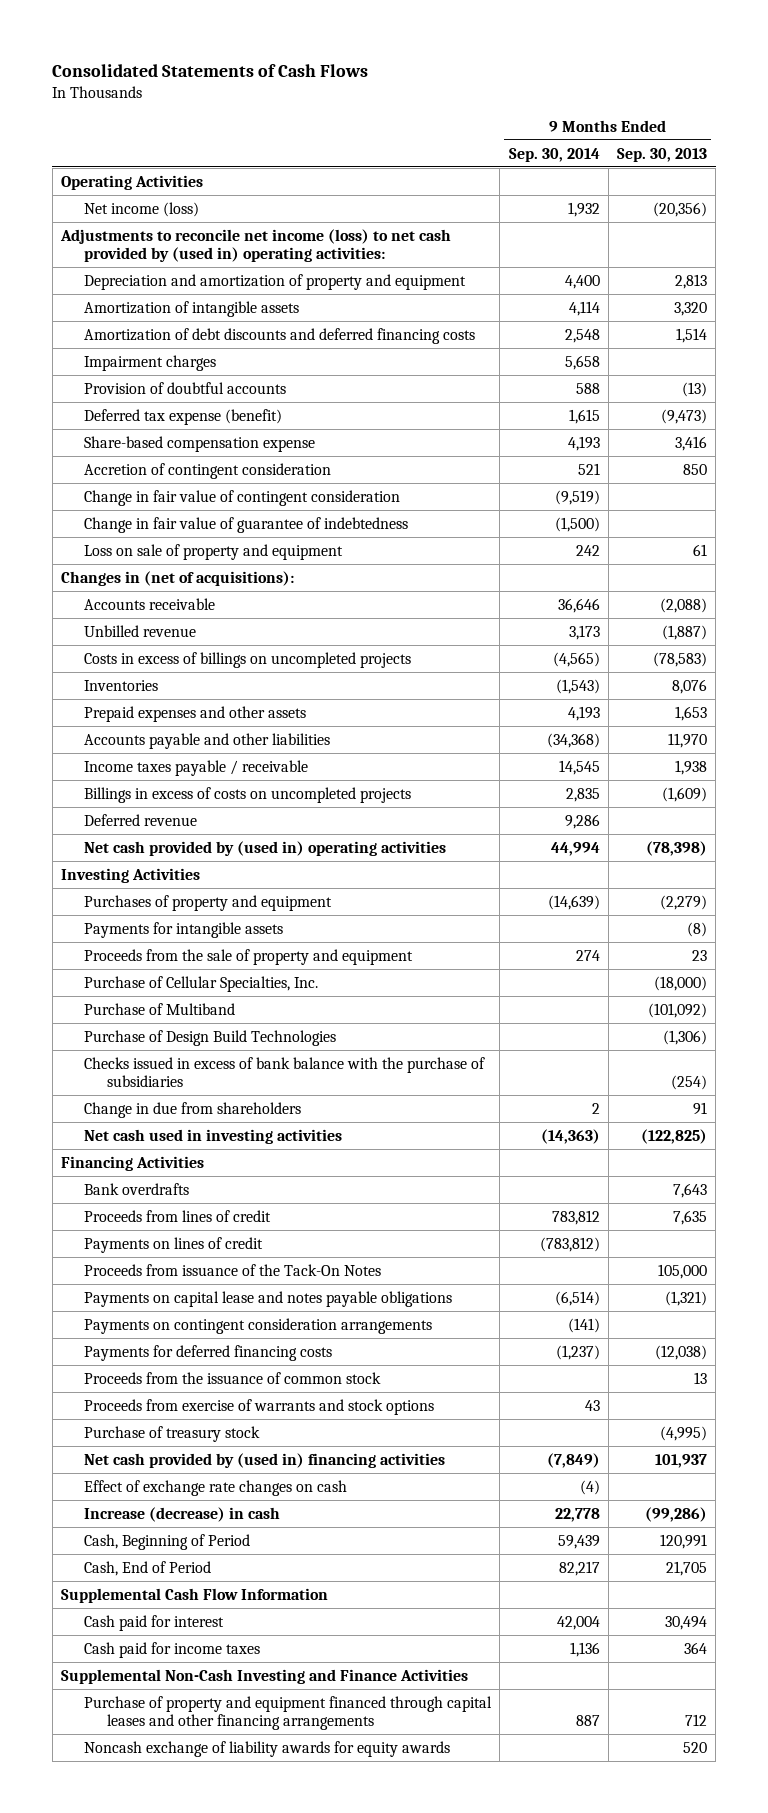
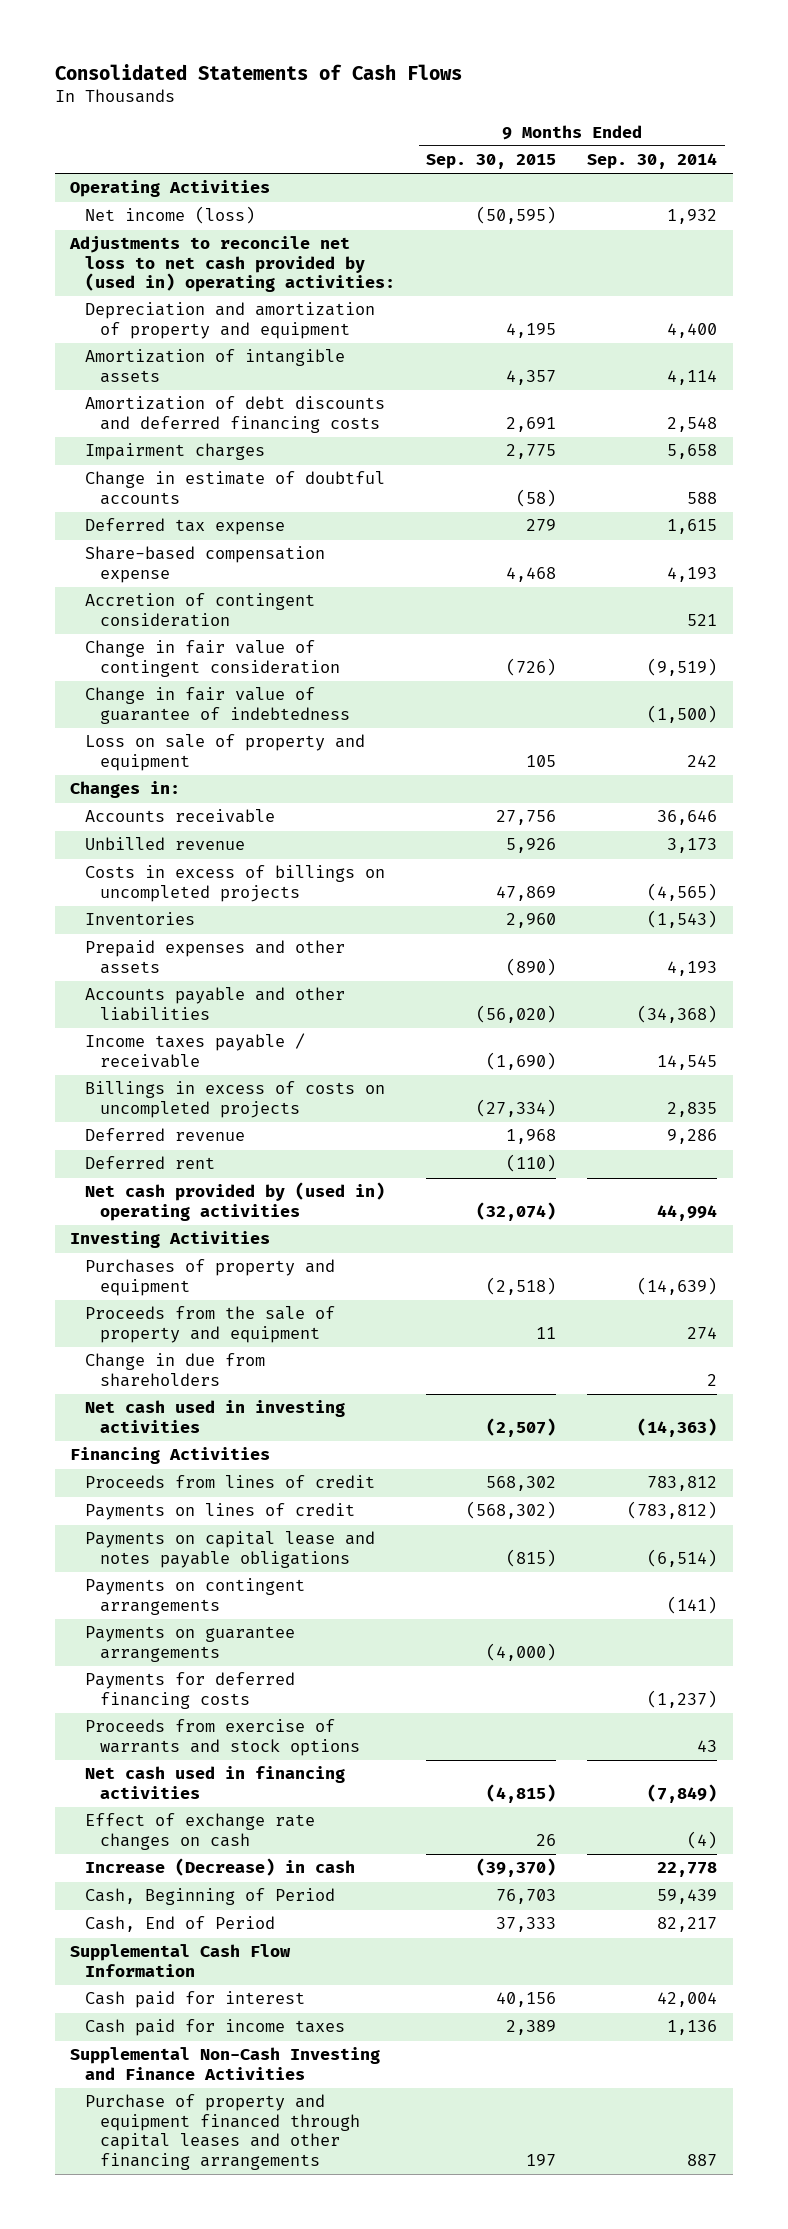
- | 9 Months Ended Sep. 30, 2014 | 9 Months Ended Sep. 30, 2013
+ | 9 Months Ended Sep. 30, 2015 | 9 Months Ended Sep. 30, 2014
- Adjustments to reconcile net income (loss) to net cash provided by (used in) operating activities:
+ Adjustments to reconcile net loss to net cash provided by (used in) operating activities:
- Provision of doubtful accounts | 588 | (13)
- Deferred tax expense (benefit) | 1,615 | (9,473)
+ Change in estimate of doubtful accounts | (58) | 588
+ Deferred tax expense | 279 | 1,615
- Changes in (net of acquisitions):
+ Changes in:
+ Deferred rent | (110) |
- Payments for intangible assets | | (8)
- Purchase of Cellular Specialties, Inc. | | (18,000)
- Purchase of Multiband | | (101,092)
- Purchase of Design Build Technologies | | (1,306)
- Checks issued in excess of bank balance with the purchase of subsidiaries | | (254)
- Bank overdrafts | | 7,643
- Proceeds from issuance of the Tack-On Notes | | 105,000
- Payments on contingent consideration arrangements | (141) |
+ Payments on contingent arrangements | | (141)
+ Payments on guarantee arrangements | (4,000) |
- Proceeds from the issuance of common stock | | 13
- Purchase of treasury stock | | (4,995)
- Net cash provided by (used in) financing activities | (7,849) | 101,937
+ Net cash used in financing activities | (4,815) | (7,849)
- Increase (decrease) in cash | 22,778 | (99,286)
+ Increase (Decrease) in cash | (39,370) | 22,778
- Noncash exchange of liability awards for equity awards | | 520

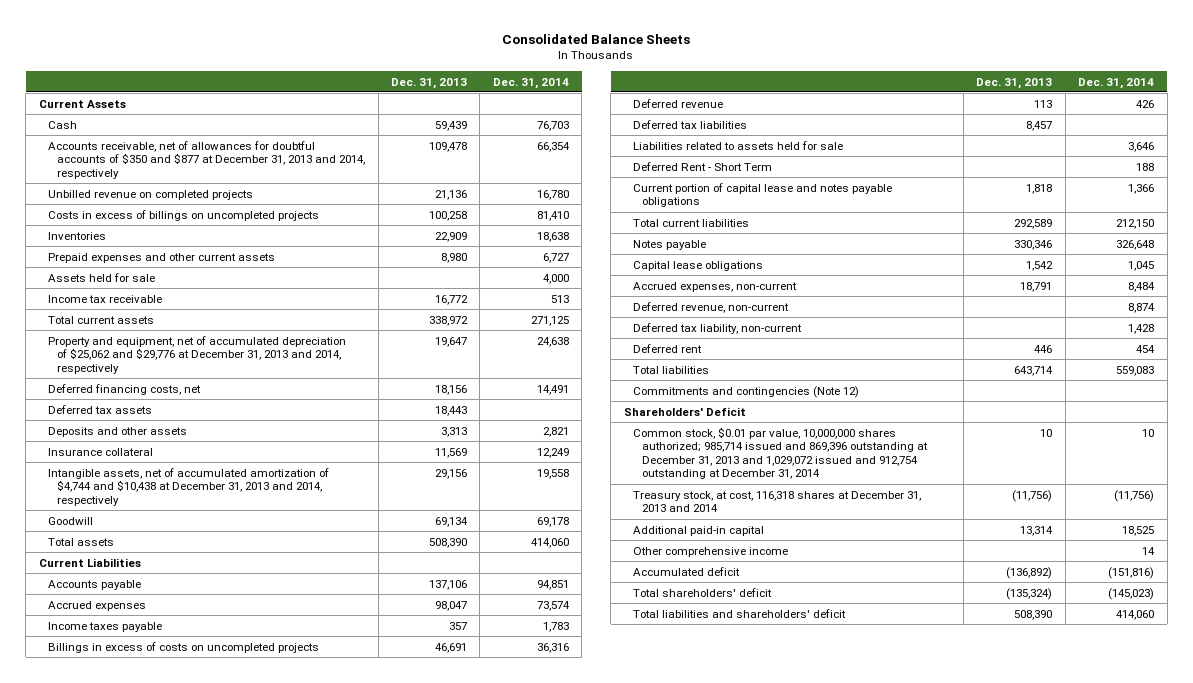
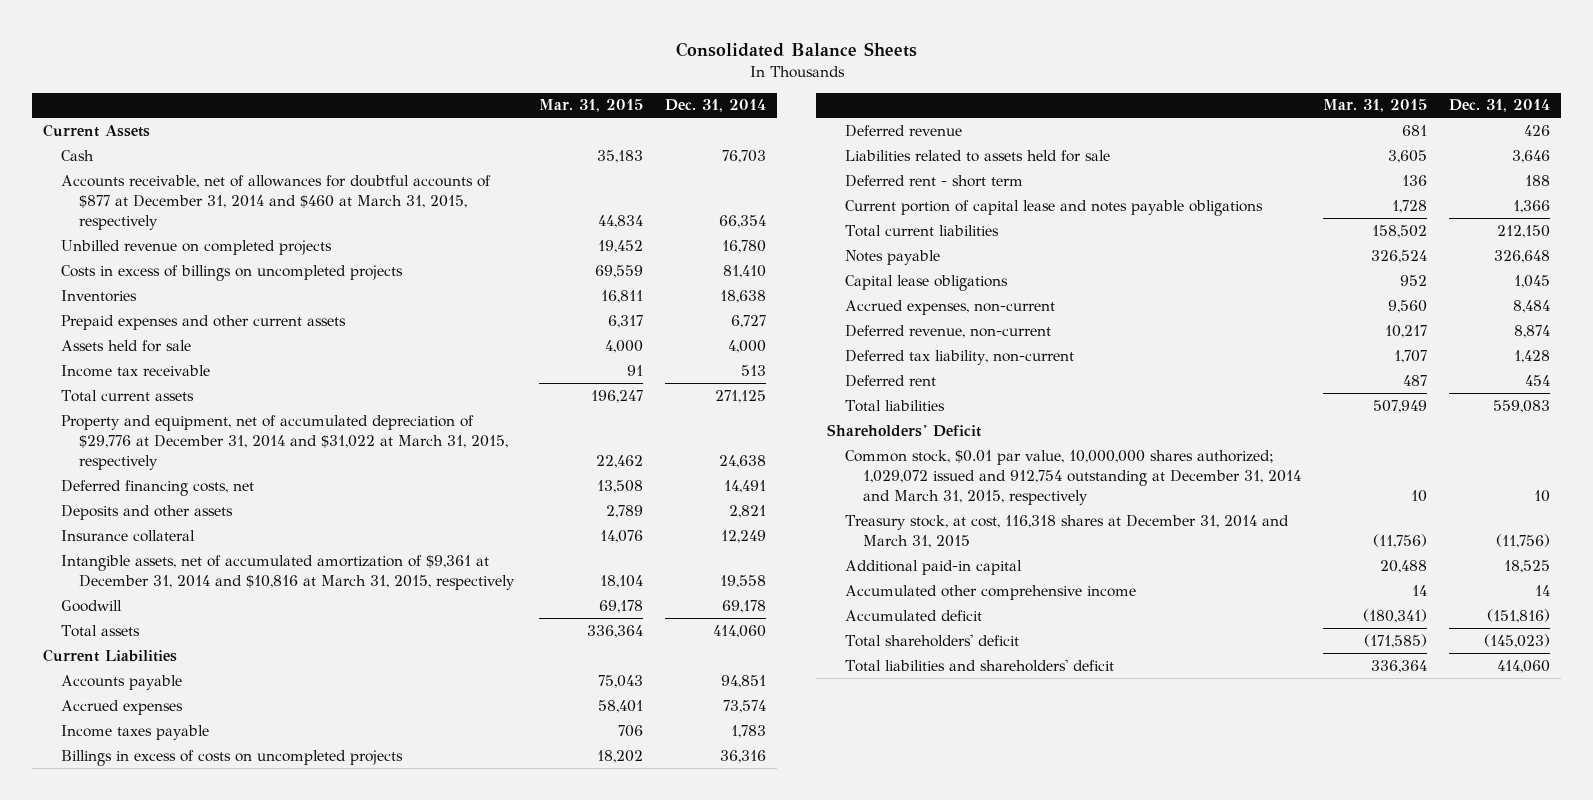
- | Dec. 31, 2013 | Dec. 31, 2014
+ | Mar. 31, 2015 | Dec. 31, 2014
- Accounts receivable, net of allowances for doubtful accounts of $350 and $877 at December 31, 2013 and 2014, respectively | 109,478 | 66,354
+ Accounts receivable, net of allowances for doubtful accounts of $877 at December 31, 2014 and $460 at March 31, 2015, respectively | 44,834 | 66,354
- Property and equipment, net of accumulated depreciation of $25,062 and $29,776 at December 31, 2013 and 2014, respectively | 19,647 | 24,638
+ Property and equipment, net of accumulated depreciation of $29,776 at December 31, 2014 and $31,022 at March 31, 2015, respectively | 22,462 | 24,638
- Deferred tax assets | 18,443 |
- Intangible assets, net of accumulated amortization of $4,744 and $10,438 at December 31, 2013 and 2014, respectively | 29,156 | 19,558
+ Intangible assets, net of accumulated amortization of $9,361 at December 31, 2014 and $10,816 at March 31, 2015, respectively | 18,104 | 19,558
- Deferred tax liabilities | 8,457 |
- Deferred Rent - Short Term | | 188
+ Deferred rent - short term | 136 | 188
- Commitments and contingencies (Note 12)
- Common stock, $0.01 par value, 10,000,000 shares authorized; 985,714 issued and 869,396 outstanding at December 31, 2013 and 1,029,072 issued and 912,754 outstanding at December 31, 2014 | 10 | 10
- Treasury stock, at cost, 116,318 shares at December 31, 2013 and 2014 | (11,756) | (11,756)
+ Common stock, $0.01 par value, 10,000,000 shares authorized; 1,029,072 issued and 912,754 outstanding at December 31, 2014 and March 31, 2015, respectively | 10 | 10
+ Treasury stock, at cost, 116,318 shares at December 31, 2014 and March 31, 2015 | (11,756) | (11,756)
- Other comprehensive income | | 14
+ Accumulated other comprehensive income | 14 | 14

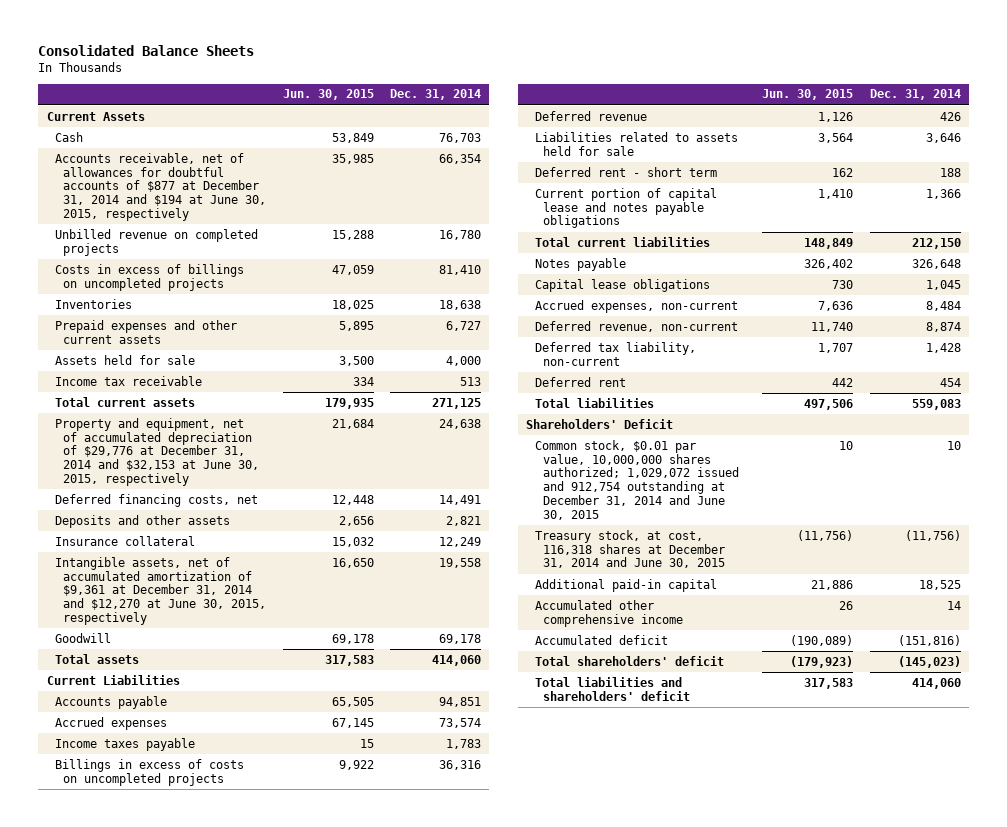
- | Mar. 31, 2015 | Dec. 31, 2014
+ | Jun. 30, 2015 | Dec. 31, 2014
- Accounts receivable, net of allowances for doubtful accounts of $877 at December 31, 2014 and $460 at March 31, 2015, respectively | 44,834 | 66,354
+ Accounts receivable, net of allowances for doubtful accounts of $877 at December 31, 2014 and $194 at June 30, 2015, respectively | 35,985 | 66,354
- Property and equipment, net of accumulated depreciation of $29,776 at December 31, 2014 and $31,022 at March 31, 2015, respectively | 22,462 | 24,638
+ Property and equipment, net of accumulated depreciation of $29,776 at December 31, 2014 and $32,153 at June 30, 2015, respectively | 21,684 | 24,638
- Intangible assets, net of accumulated amortization of $9,361 at December 31, 2014 and $10,816 at March 31, 2015, respectively | 18,104 | 19,558
+ Intangible assets, net of accumulated amortization of $9,361 at December 31, 2014 and $12,270 at June 30, 2015, respectively | 16,650 | 19,558
- Common stock, $0.01 par value, 10,000,000 shares authorized; 1,029,072 issued and 912,754 outstanding at December 31, 2014 and March 31, 2015, respectively | 10 | 10
- Treasury stock, at cost, 116,318 shares at December 31, 2014 and March 31, 2015 | (11,756) | (11,756)
+ Common stock, $0.01 par value, 10,000,000 shares authorized; 1,029,072 issued and 912,754 outstanding at December 31, 2014 and June 30, 2015 | 10 | 10
+ Treasury stock, at cost, 116,318 shares at December 31, 2014 and June 30, 2015 | (11,756) | (11,756)

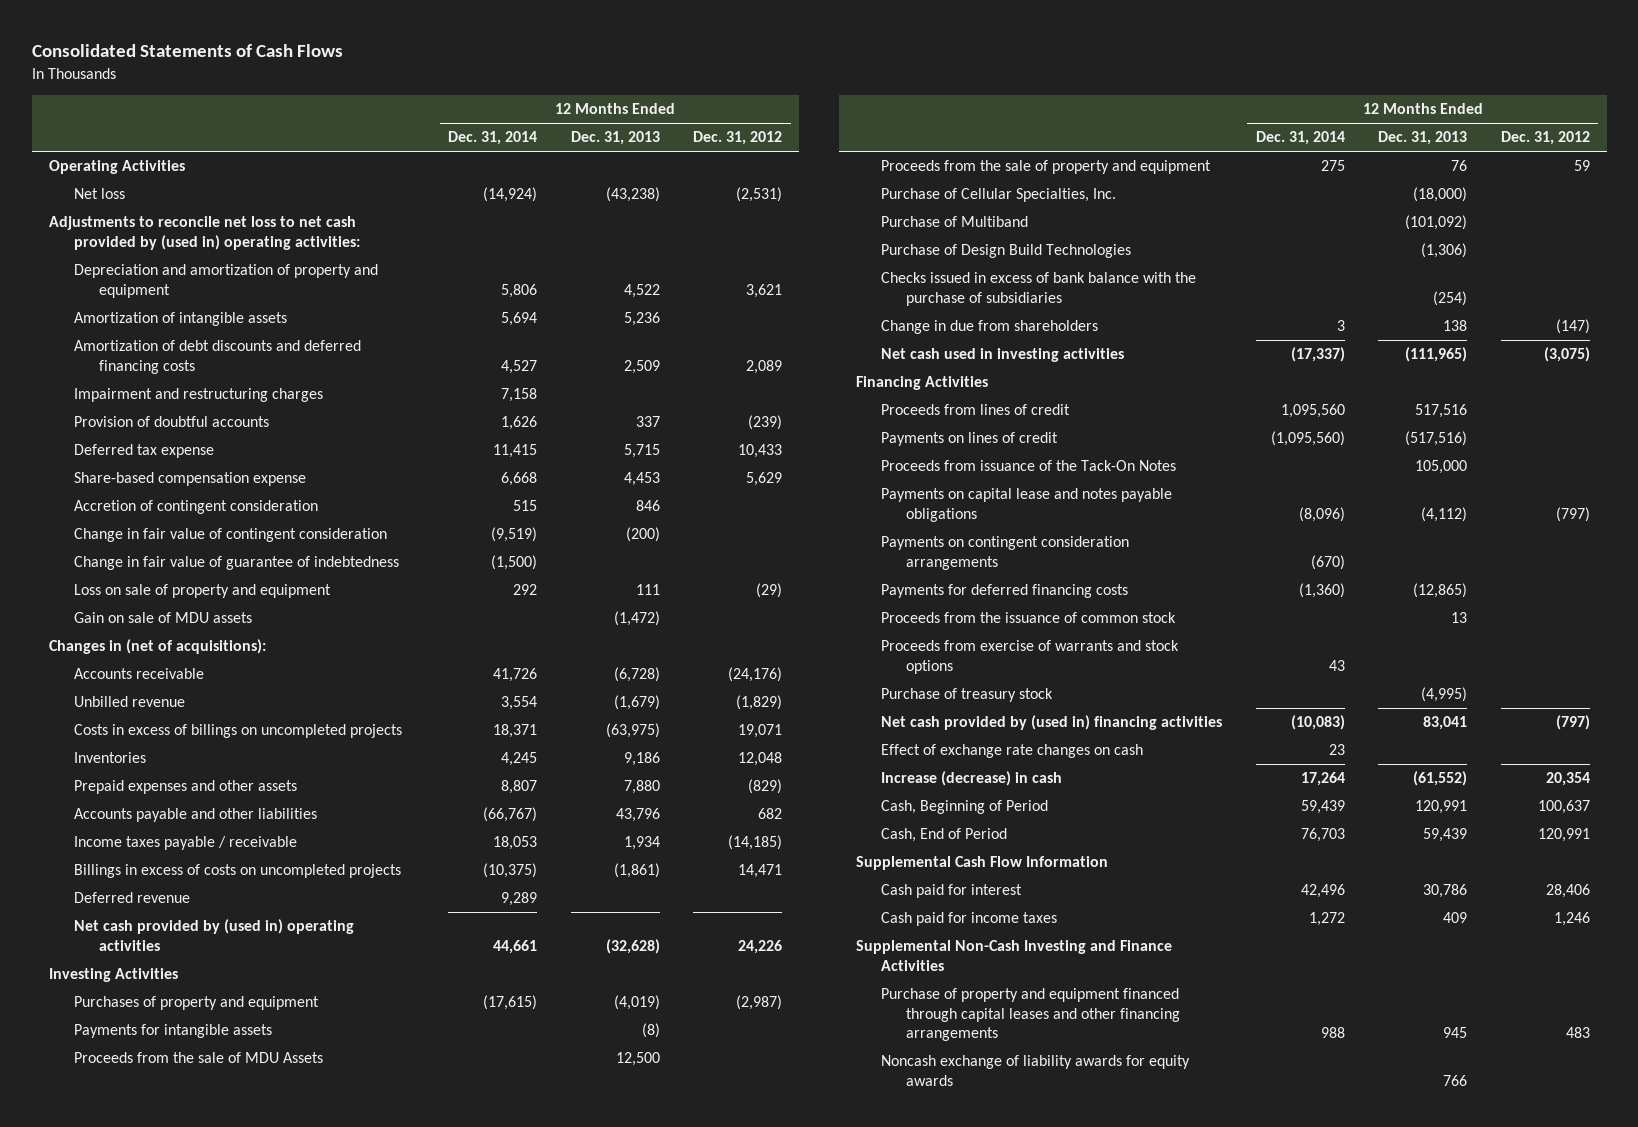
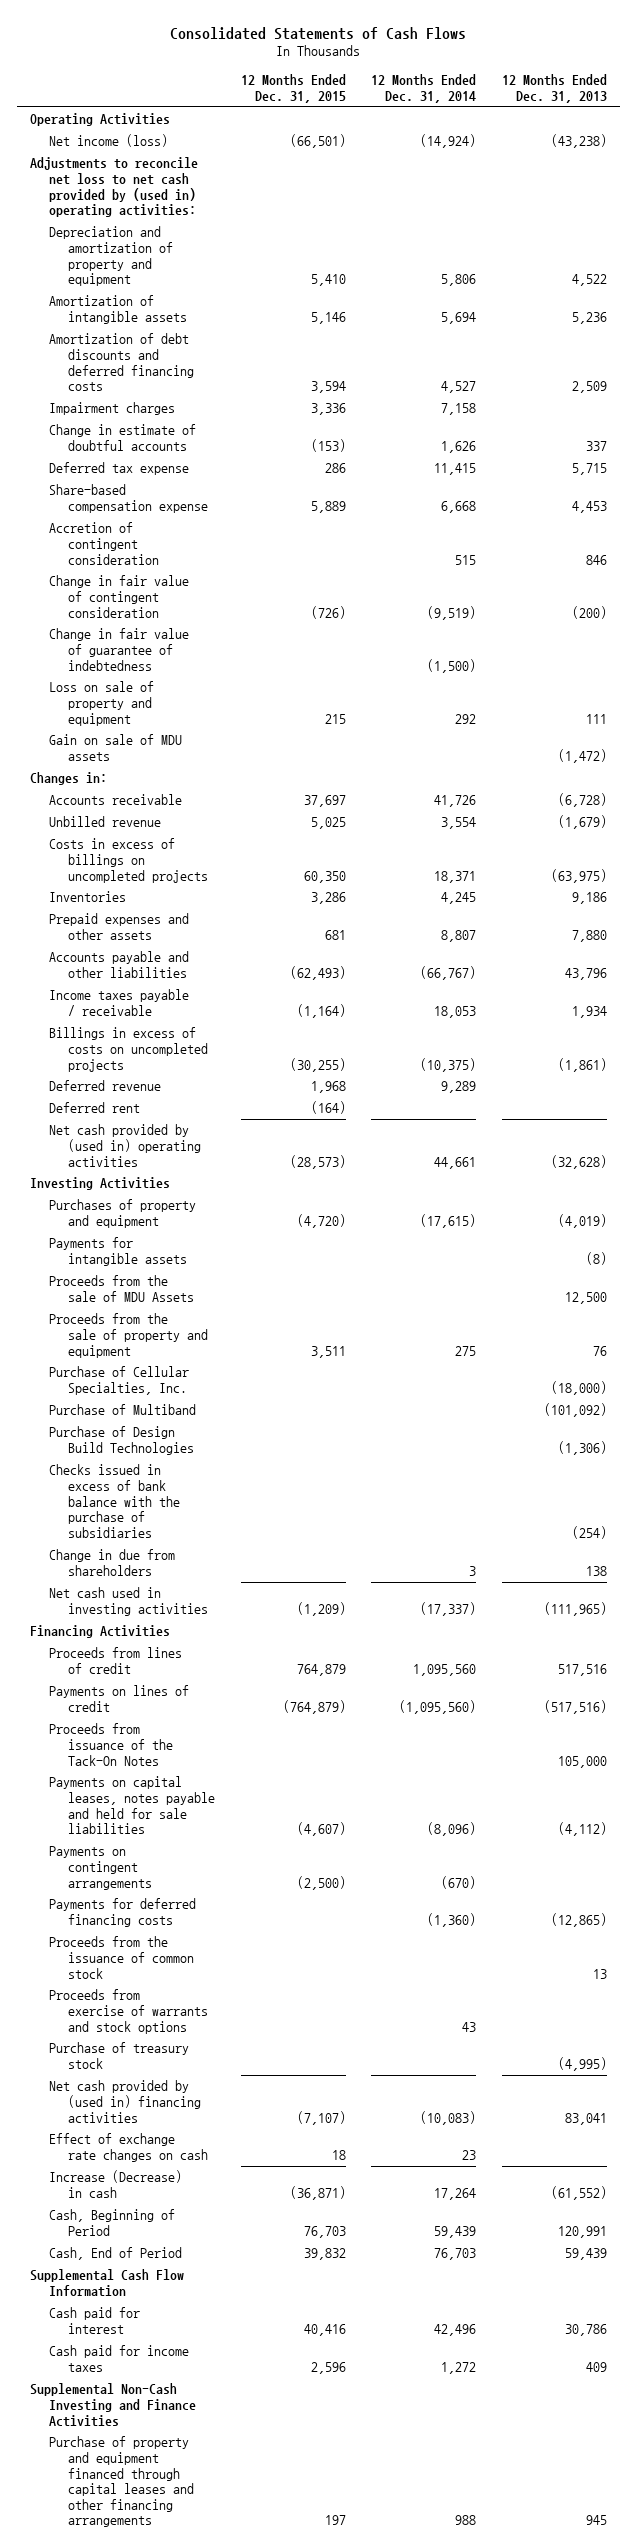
- | 12 Months Ended Dec. 31, 2014 | 12 Months Ended Dec. 31, 2013 | 12 Months Ended Dec. 31, 2012
+ | 12 Months Ended Dec. 31, 2015 | 12 Months Ended Dec. 31, 2014 | 12 Months Ended Dec. 31, 2013
- Net loss | (14,924) | (43,238) | (2,531)
+ Net income (loss) | (66,501) | (14,924) | (43,238)
- Impairment and restructuring charges | 7,158 | |
- Provision of doubtful accounts | 1,626 | 337 | (239)
+ Impairment charges | 3,336 | 7,158 |
+ Change in estimate of doubtful accounts | (153) | 1,626 | 337
- Changes in (net of acquisitions):
+ Changes in:
+ Deferred rent | (164) | |
- Payments on capital lease and notes payable obligations | (8,096) | (4,112) | (797)
- Payments on contingent consideration arrangements | (670) | |
+ Payments on capital leases, notes payable and held for sale liabilities | (4,607) | (8,096) | (4,112)
+ Payments on contingent arrangements | (2,500) | (670) |
- Increase (decrease) in cash | 17,264 | (61,552) | 20,354
+ Increase (Decrease) in cash | (36,871) | 17,264 | (61,552)
- Noncash exchange of liability awards for equity awards | | 766 |

